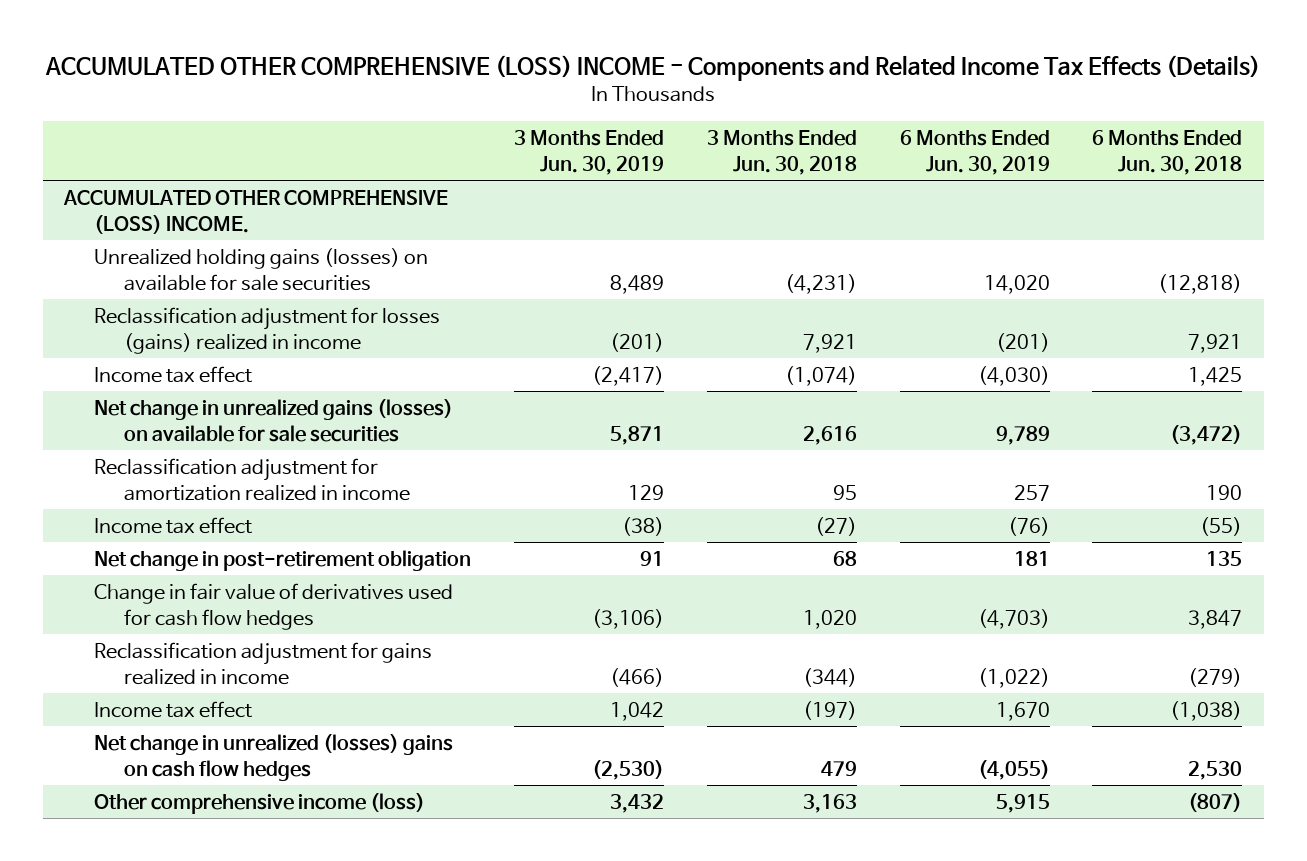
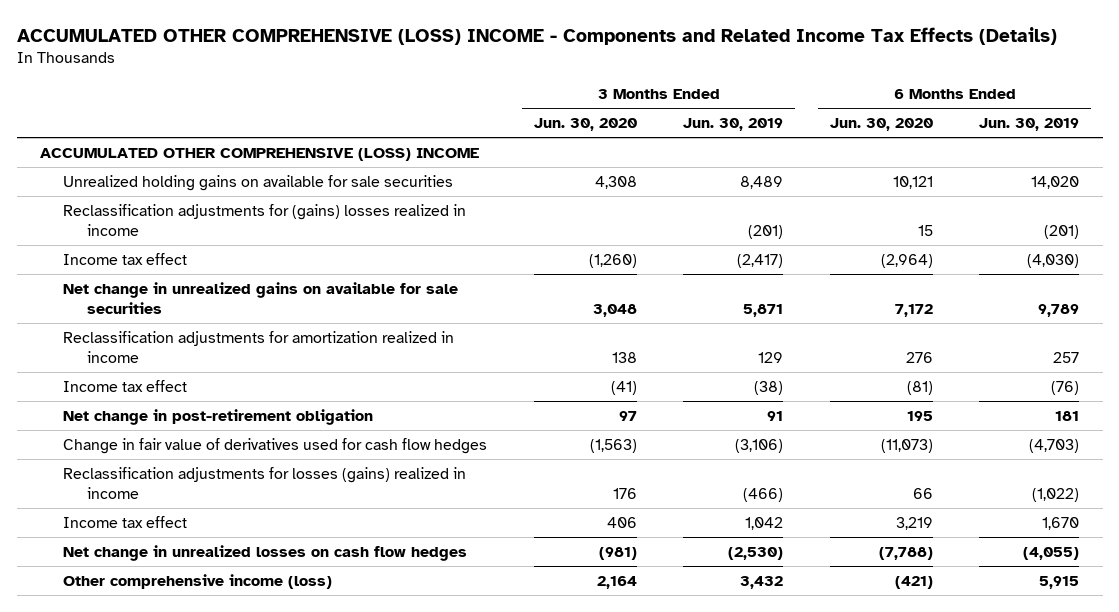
- | 3 Months Ended Jun. 30, 2019 | 3 Months Ended Jun. 30, 2018 | 6 Months Ended Jun. 30, 2019 | 6 Months Ended Jun. 30, 2018
+ | 3 Months Ended Jun. 30, 2020 | 3 Months Ended Jun. 30, 2019 | 6 Months Ended Jun. 30, 2020 | 6 Months Ended Jun. 30, 2019
- ACCUMULATED OTHER COMPREHENSIVE (LOSS) INCOME.
- Unrealized holding gains (losses) on available for sale securities | 8,489 | (4,231) | 14,020 | (12,818)
- Reclassification adjustment for losses (gains) realized in income | (201) | 7,921 | (201) | 7,921
+ ACCUMULATED OTHER COMPREHENSIVE (LOSS) INCOME
+ Unrealized holding gains on available for sale securities | 4,308 | 8,489 | 10,121 | 14,020
+ Reclassification adjustments for (gains) losses realized in income | | (201) | 15 | (201)
- Net change in unrealized gains (losses) on available for sale securities | 5,871 | 2,616 | 9,789 | (3,472)
- Reclassification adjustment for amortization realized in income | 129 | 95 | 257 | 190
+ Net change in unrealized gains on available for sale securities | 3,048 | 5,871 | 7,172 | 9,789
+ Reclassification adjustments for amortization realized in income | 138 | 129 | 276 | 257
- Reclassification adjustment for gains realized in income | (466) | (344) | (1,022) | (279)
+ Reclassification adjustments for losses (gains) realized in income | 176 | (466) | 66 | (1,022)
- Net change in unrealized (losses) gains on cash flow hedges | (2,530) | 479 | (4,055) | 2,530
+ Net change in unrealized losses on cash flow hedges | (981) | (2,530) | (7,788) | (4,055)

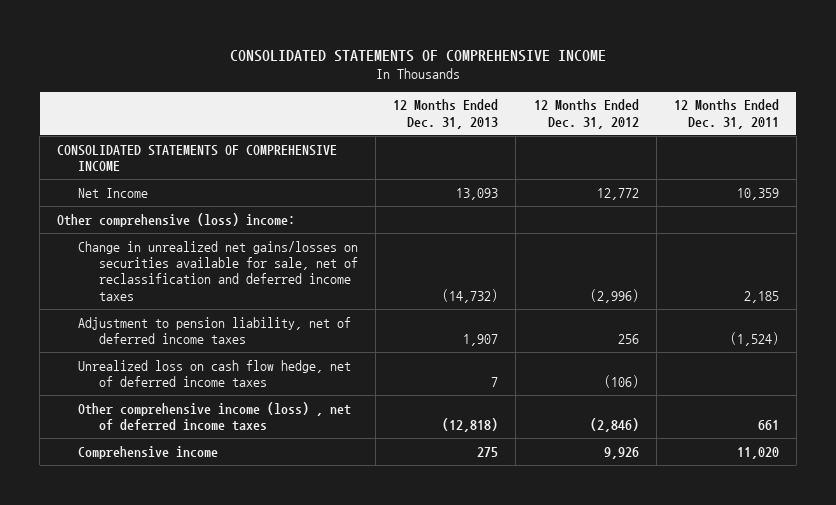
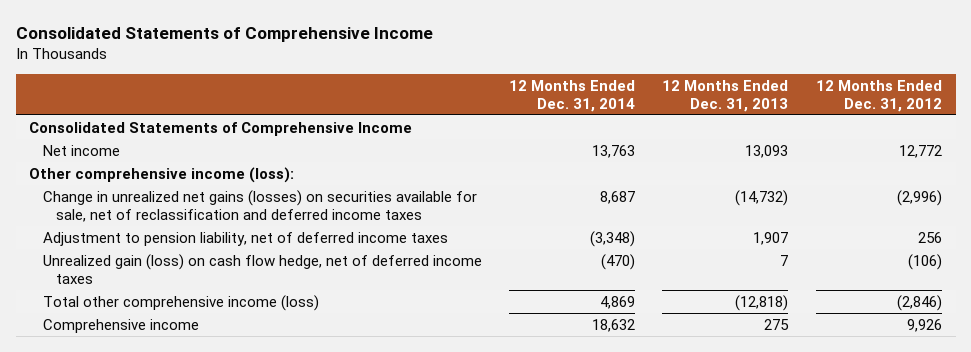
- CONSOLIDATED STATEMENTS OF COMPREHENSIVE INCOME
+ Consolidated Statements of Comprehensive Income
- | 12 Months Ended Dec. 31, 2013 | 12 Months Ended Dec. 31, 2012 | 12 Months Ended Dec. 31, 2011
+ | 12 Months Ended Dec. 31, 2014 | 12 Months Ended Dec. 31, 2013 | 12 Months Ended Dec. 31, 2012
- CONSOLIDATED STATEMENTS OF COMPREHENSIVE INCOME
- Net Income | 13,093 | 12,772 | 10,359
- Other comprehensive (loss) income:
- Change in unrealized net gains/losses on securities available for sale, net of reclassification and deferred income taxes | (14,732) | (2,996) | 2,185
+ Consolidated Statements of Comprehensive Income
+ Net income | 13,763 | 13,093 | 12,772
+ Other comprehensive income (loss):
+ Change in unrealized net gains (losses) on securities available for sale, net of reclassification and deferred income taxes | 8,687 | (14,732) | (2,996)
- Unrealized loss on cash flow hedge, net of deferred income taxes | 7 | (106) |
- Other comprehensive income (loss) , net of deferred income taxes | (12,818) | (2,846) | 661
+ Unrealized gain (loss) on cash flow hedge, net of deferred income taxes | (470) | 7 | (106)
+ Total other comprehensive income (loss) | 4,869 | (12,818) | (2,846)

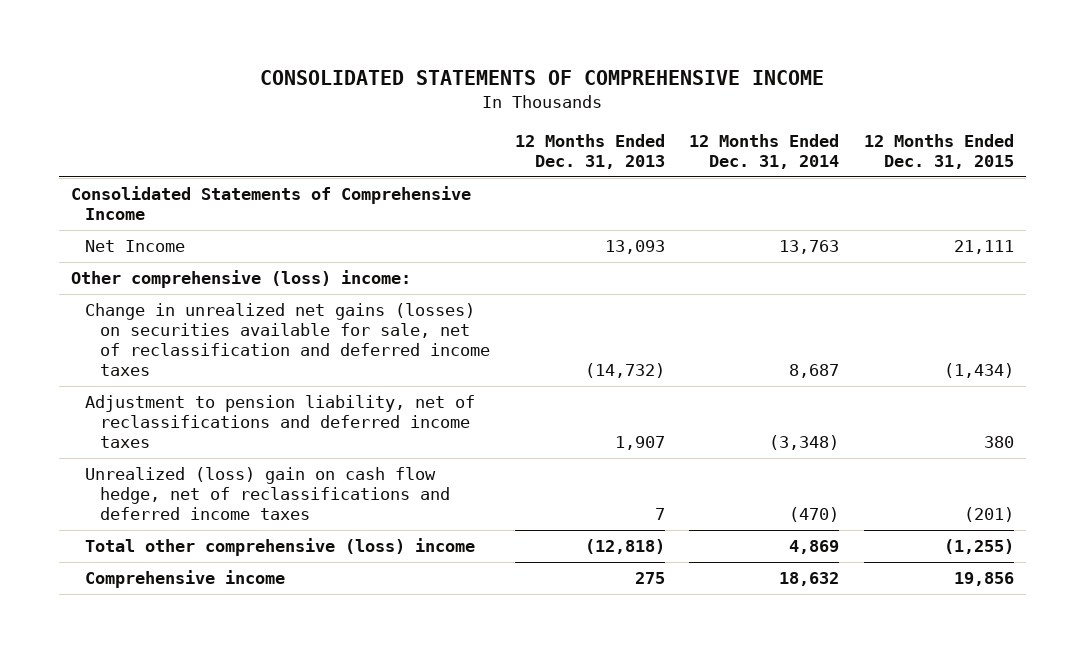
- Consolidated Statements of Comprehensive Income
+ CONSOLIDATED STATEMENTS OF COMPREHENSIVE INCOME
- | 12 Months Ended Dec. 31, 2014 | 12 Months Ended Dec. 31, 2013 | 12 Months Ended Dec. 31, 2012
+ | 12 Months Ended Dec. 31, 2013 | 12 Months Ended Dec. 31, 2014 | 12 Months Ended Dec. 31, 2015
- Net income | 13,763 | 13,093 | 12,772
- Other comprehensive income (loss):
+ Net Income | 13,093 | 13,763 | 21,111
+ Other comprehensive (loss) income:
- Adjustment to pension liability, net of deferred income taxes | (3,348) | 1,907 | 256
- Unrealized gain (loss) on cash flow hedge, net of deferred income taxes | (470) | 7 | (106)
- Total other comprehensive income (loss) | 4,869 | (12,818) | (2,846)
+ Adjustment to pension liability, net of reclassifications and deferred income taxes | 1,907 | (3,348) | 380
+ Unrealized (loss) gain on cash flow hedge, net of reclassifications and deferred income taxes | 7 | (470) | (201)
+ Total other comprehensive (loss) income | (12,818) | 4,869 | (1,255)

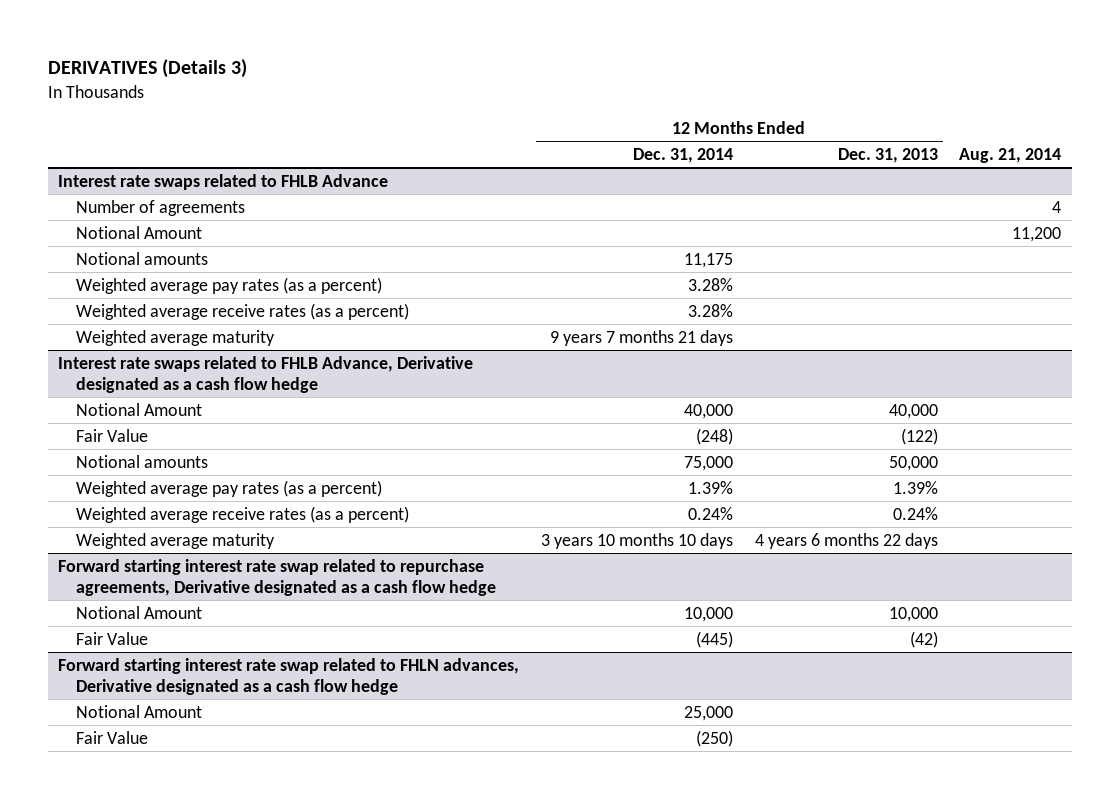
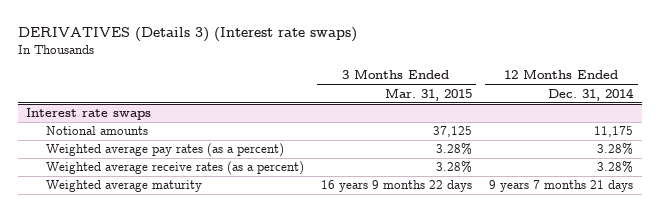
- DERIVATIVES (Details 3)
+ DERIVATIVES (Details 3) (Interest rate swaps)
- | 12 Months Ended Dec. 31, 2014 | 12 Months Ended Dec. 31, 2013 | Aug. 21, 2014
+ | 3 Months Ended Mar. 31, 2015 | 12 Months Ended Dec. 31, 2014
- Interest rate swaps related to FHLB Advance
- Number of agreements | | | 4
- Notional Amount | | | 11,200
+ Interest rate swaps
- Interest rate swaps related to FHLB Advance, Derivative designated as a cash flow hedge
- Notional Amount | 40,000 | 40,000 |
- Fair Value | (248) | (122) |
- Notional amounts | 75,000 | 50,000 |
- Weighted average pay rates (as a percent) | 1.39% | 1.39% |
- Weighted average receive rates (as a percent) | 0.24% | 0.24% |
- Weighted average maturity | 3 years 10 months 10 days | 4 years 6 months 22 days |
- Forward starting interest rate swap related to repurchase agreements, Derivative designated as a cash flow hedge
- Notional Amount | 10,000 | 10,000 |
- Fair Value | (445) | (42) |
- Forward starting interest rate swap related to FHLN advances, Derivative designated as a cash flow hedge
- Notional Amount | 25,000 | |
- Fair Value | (250) | |

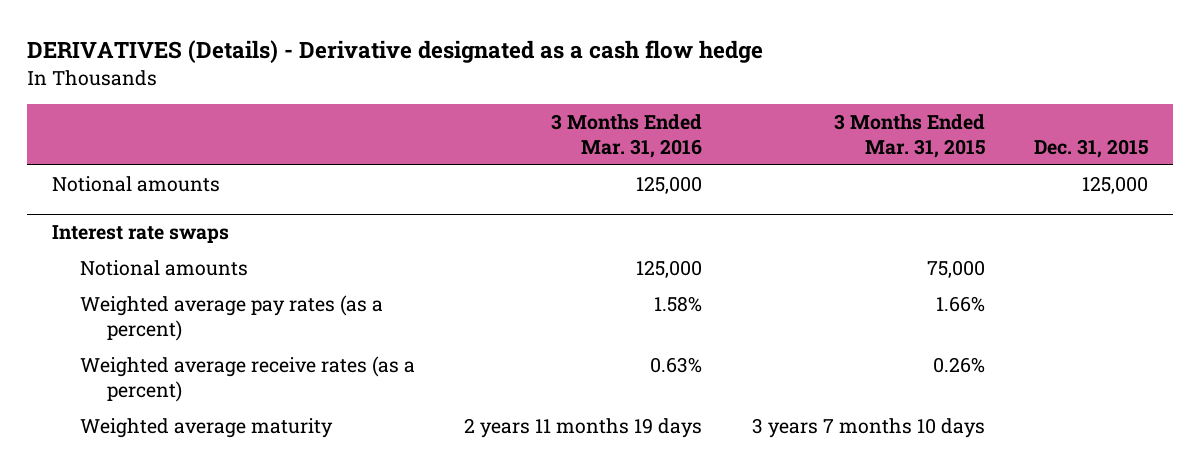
- DERIVATIVES (Details 3) (Interest rate swaps)
+ DERIVATIVES (Details) - Derivative designated as a cash flow hedge
- | 3 Months Ended Mar. 31, 2015 | 12 Months Ended Dec. 31, 2014
+ | 3 Months Ended Mar. 31, 2016 | 3 Months Ended Mar. 31, 2015 | Dec. 31, 2015
+ Notional amounts | 125,000 | | 125,000
@ Interest rate swaps
- Notional amounts | 37,125 | 11,175
- Weighted average pay rates (as a percent) | 3.28% | 3.28%
- Weighted average receive rates (as a percent) | 3.28% | 3.28%
- Weighted average maturity | 16 years 9 months 22 days | 9 years 7 months 21 days
+ Notional amounts | 125,000 | 75,000 |
+ Weighted average pay rates (as a percent) | 1.58% | 1.66% |
+ Weighted average receive rates (as a percent) | 0.63% | 0.26% |
+ Weighted average maturity | 2 years 11 months 19 days | 3 years 7 months 10 days |

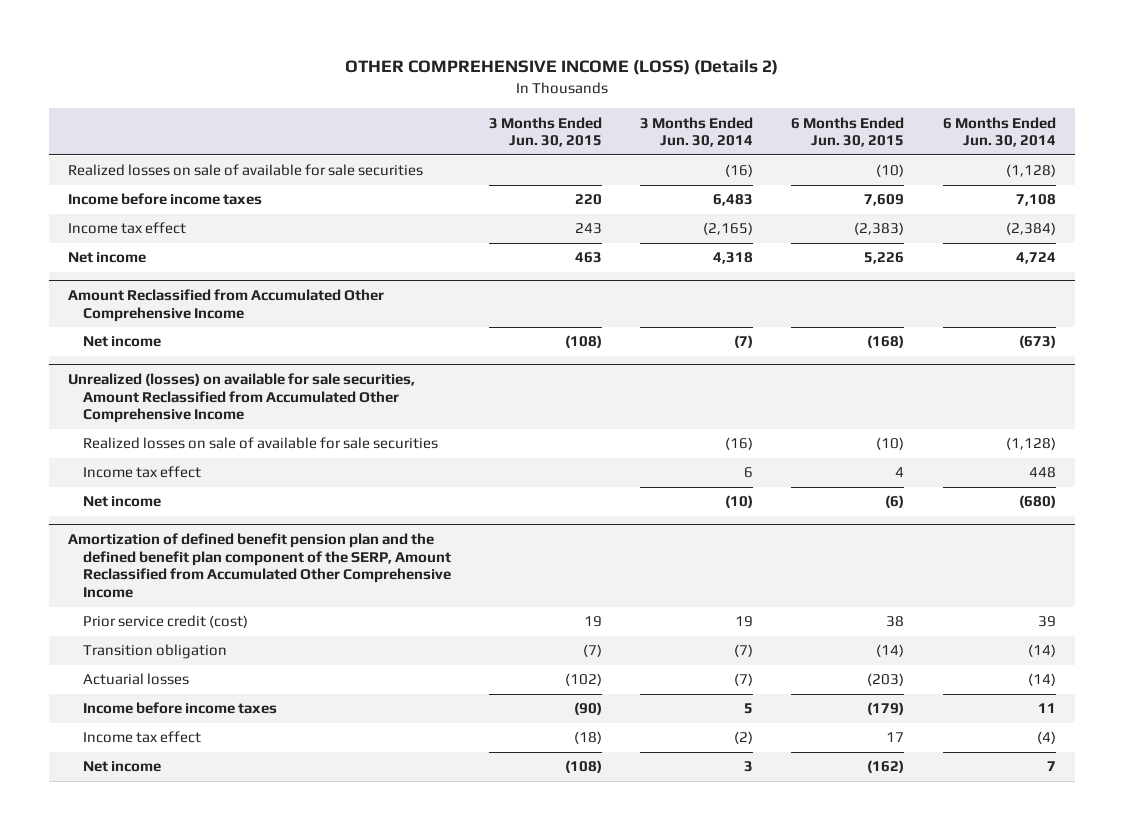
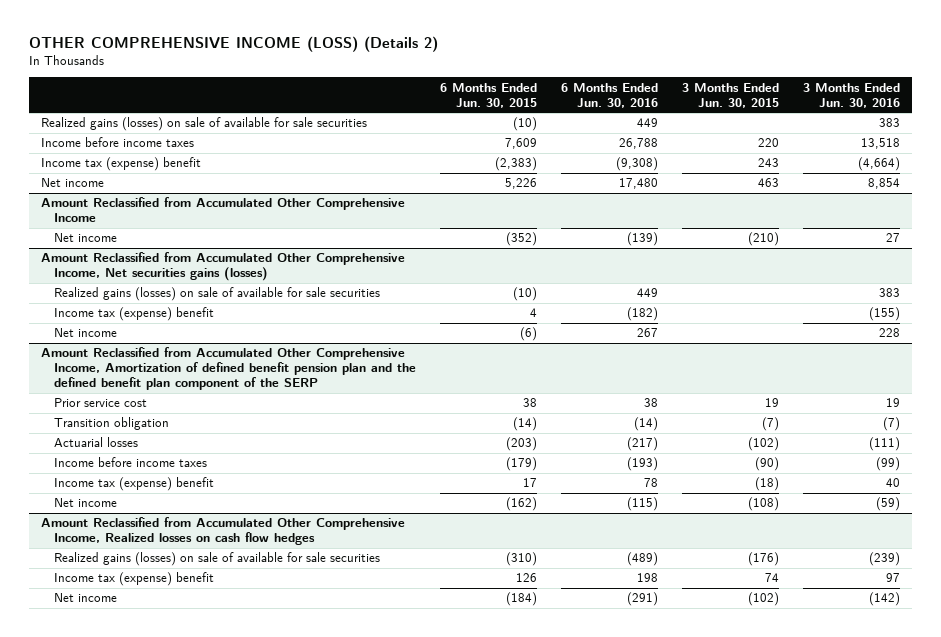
- | 3 Months Ended Jun. 30, 2015 | 3 Months Ended Jun. 30, 2014 | 6 Months Ended Jun. 30, 2015 | 6 Months Ended Jun. 30, 2014
+ | 6 Months Ended Jun. 30, 2015 | 6 Months Ended Jun. 30, 2016 | 3 Months Ended Jun. 30, 2015 | 3 Months Ended Jun. 30, 2016
- Realized losses on sale of available for sale securities | | (16) | (10) | (1,128)
+ Realized gains (losses) on sale of available for sale securities | (10) | 449 | | 383
- Income tax effect | 243 | (2,165) | (2,383) | (2,384)
+ Income tax (expense) benefit | (2,383) | (9,308) | 243 | (4,664)
@ Amount Reclassified from Accumulated Other Comprehensive Income
- Net income | (108) | (7) | (168) | (673)
- Unrealized (losses) on available for sale securities, Amount Reclassified from Accumulated Other Comprehensive Income
- Realized losses on sale of available for sale securities | | (16) | (10) | (1,128)
- Income tax effect | | 6 | 4 | 448
@ Amount Reclassified from Accumulated Other Comprehensive Income
+ Net income | (352) | (139) | (210) | 27
+ Amount Reclassified from Accumulated Other Comprehensive Income, Net securities gains (losses)
+ Realized gains (losses) on sale of available for sale securities | (10) | 449 | | 383
+ Income tax (expense) benefit | 4 | (182) | | (155)
- Amortization of defined benefit pension plan and the defined benefit plan component of the SERP, Amount Reclassified from Accumulated Other Comprehensive Income
- Prior service credit (cost) | 19 | 19 | 38 | 39
+ Amount Reclassified from Accumulated Other Comprehensive Income, Amortization of defined benefit pension plan and the defined benefit plan component of the SERP
+ Prior service cost | 38 | 38 | 19 | 19
- Income tax effect | (18) | (2) | 17 | (4)
+ Income tax (expense) benefit | 17 | 78 | (18) | 40
+ Amount Reclassified from Accumulated Other Comprehensive Income, Realized losses on cash flow hedges
+ Realized gains (losses) on sale of available for sale securities | (310) | (489) | (176) | (239)
+ Income tax (expense) benefit | 126 | 198 | 74 | 97
+ Net income | (184) | (291) | (102) | (142)

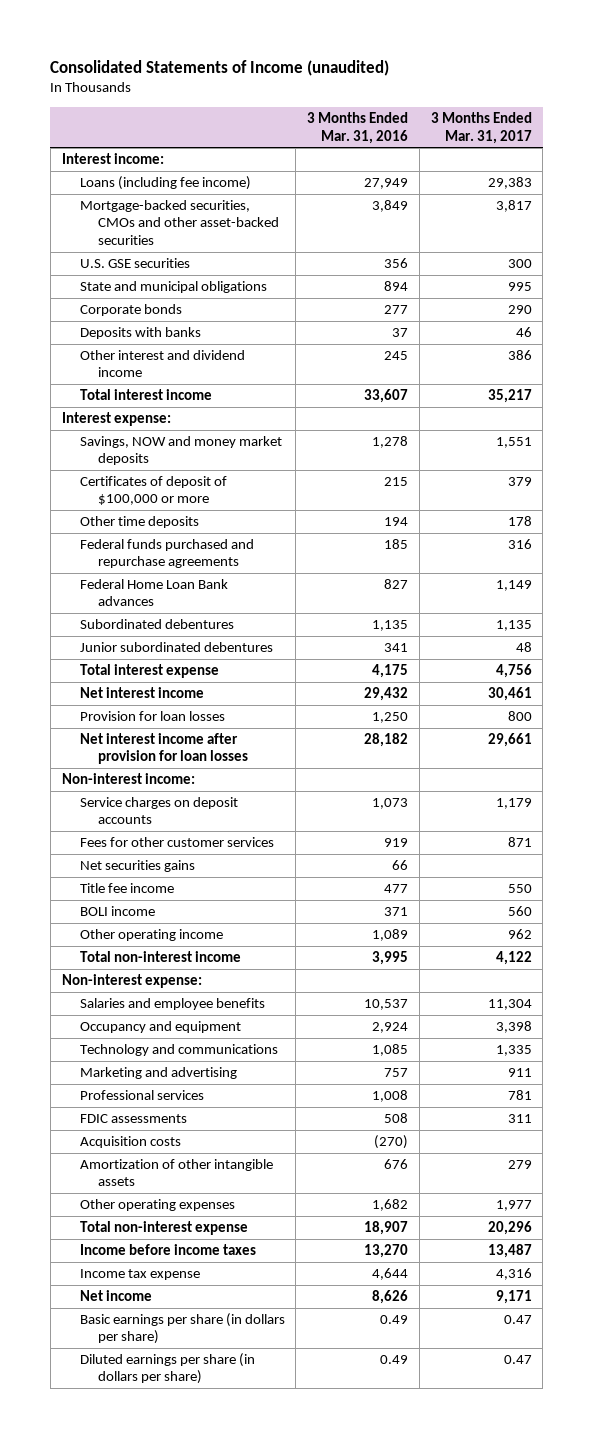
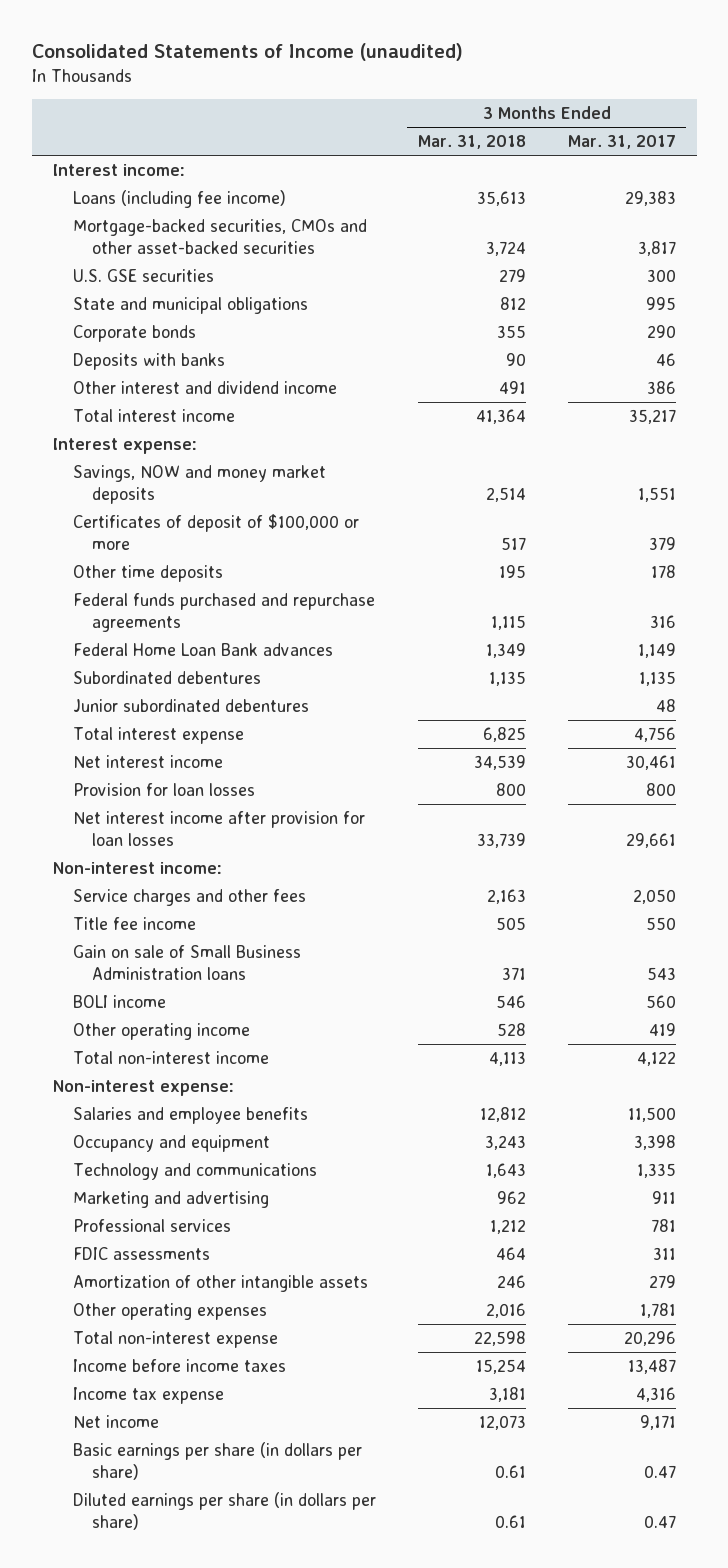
- | 3 Months Ended Mar. 31, 2016 | 3 Months Ended Mar. 31, 2017
+ | 3 Months Ended Mar. 31, 2018 | 3 Months Ended Mar. 31, 2017
- Service charges on deposit accounts | 1,073 | 1,179
- Fees for other customer services | 919 | 871
- Net securities gains | 66 |
+ Service charges and other fees | 2,163 | 2,050
+ Gain on sale of Small Business Administration loans | 371 | 543
- Other operating income | 1,089 | 962
+ Other operating income | 528 | 419
- Salaries and employee benefits | 10,537 | 11,304
+ Salaries and employee benefits | 12,812 | 11,500
- Acquisition costs | (270) |
- Other operating expenses | 1,682 | 1,977
+ Other operating expenses | 2,016 | 1,781

